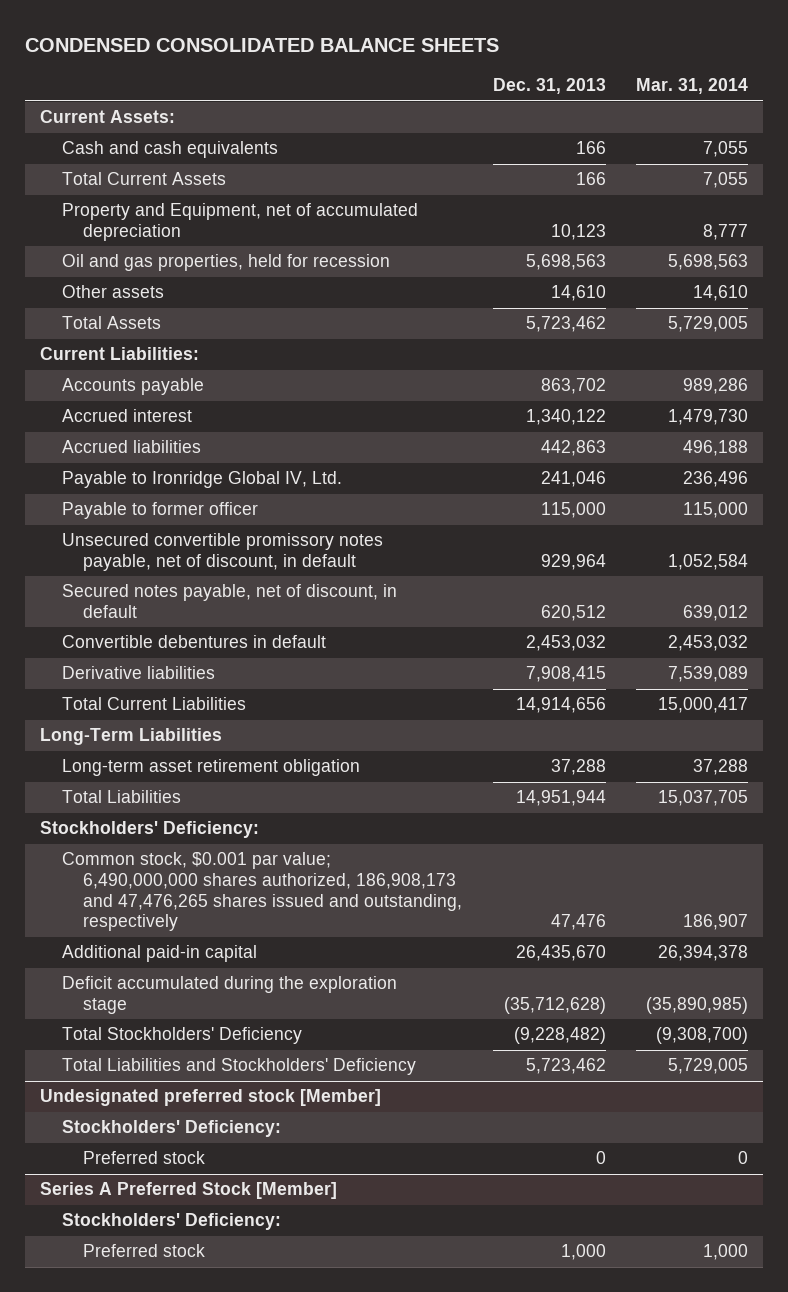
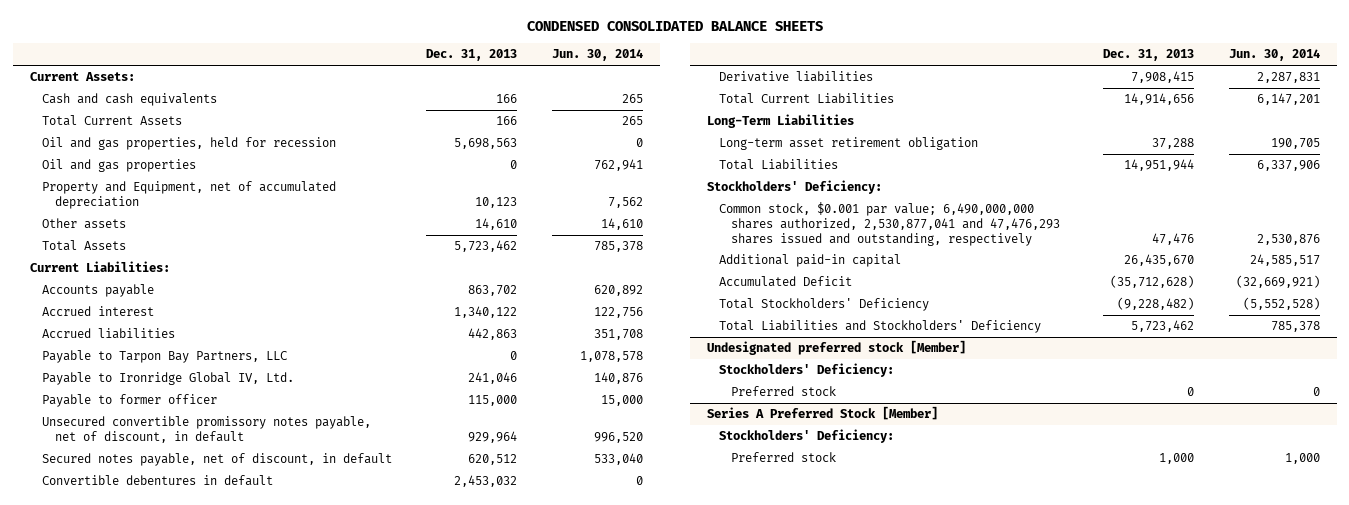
- | Dec. 31, 2013 | Mar. 31, 2014
+ | Dec. 31, 2013 | Jun. 30, 2014
+ Oil and gas properties | 0 | 762,941
moved down: Property and Equipment, net of accumulated depreciation | 10,123 | 7,562
+ Payable to Tarpon Bay Partners, LLC | 0 | 1,078,578
- Common stock, $0.001 par value; 6,490,000,000 shares authorized, 186,908,173 and 47,476,265 shares issued and outstanding, respectively | 47,476 | 186,907
+ Common stock, $0.001 par value; 6,490,000,000 shares authorized, 2,530,877,041 and 47,476,293 shares issued and outstanding, respectively | 47,476 | 2,530,876
- Deficit accumulated during the exploration stage | (35,712,628) | (35,890,985)
+ Accumulated Deficit | (35,712,628) | (32,669,921)

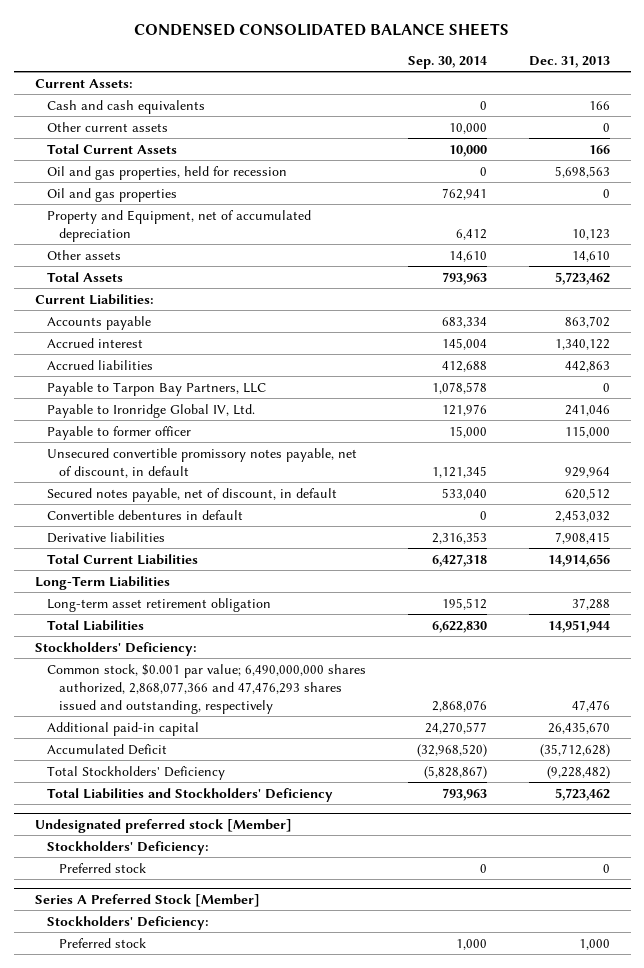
- | Dec. 31, 2013 | Jun. 30, 2014
+ | Sep. 30, 2014 | Dec. 31, 2013
+ Other current assets | 10,000 | 0
- Common stock, $0.001 par value; 6,490,000,000 shares authorized, 2,530,877,041 and 47,476,293 shares issued and outstanding, respectively | 47,476 | 2,530,876
+ Common stock, $0.001 par value; 6,490,000,000 shares authorized, 2,868,077,366 and 47,476,293 shares issued and outstanding, respectively | 2,868,076 | 47,476

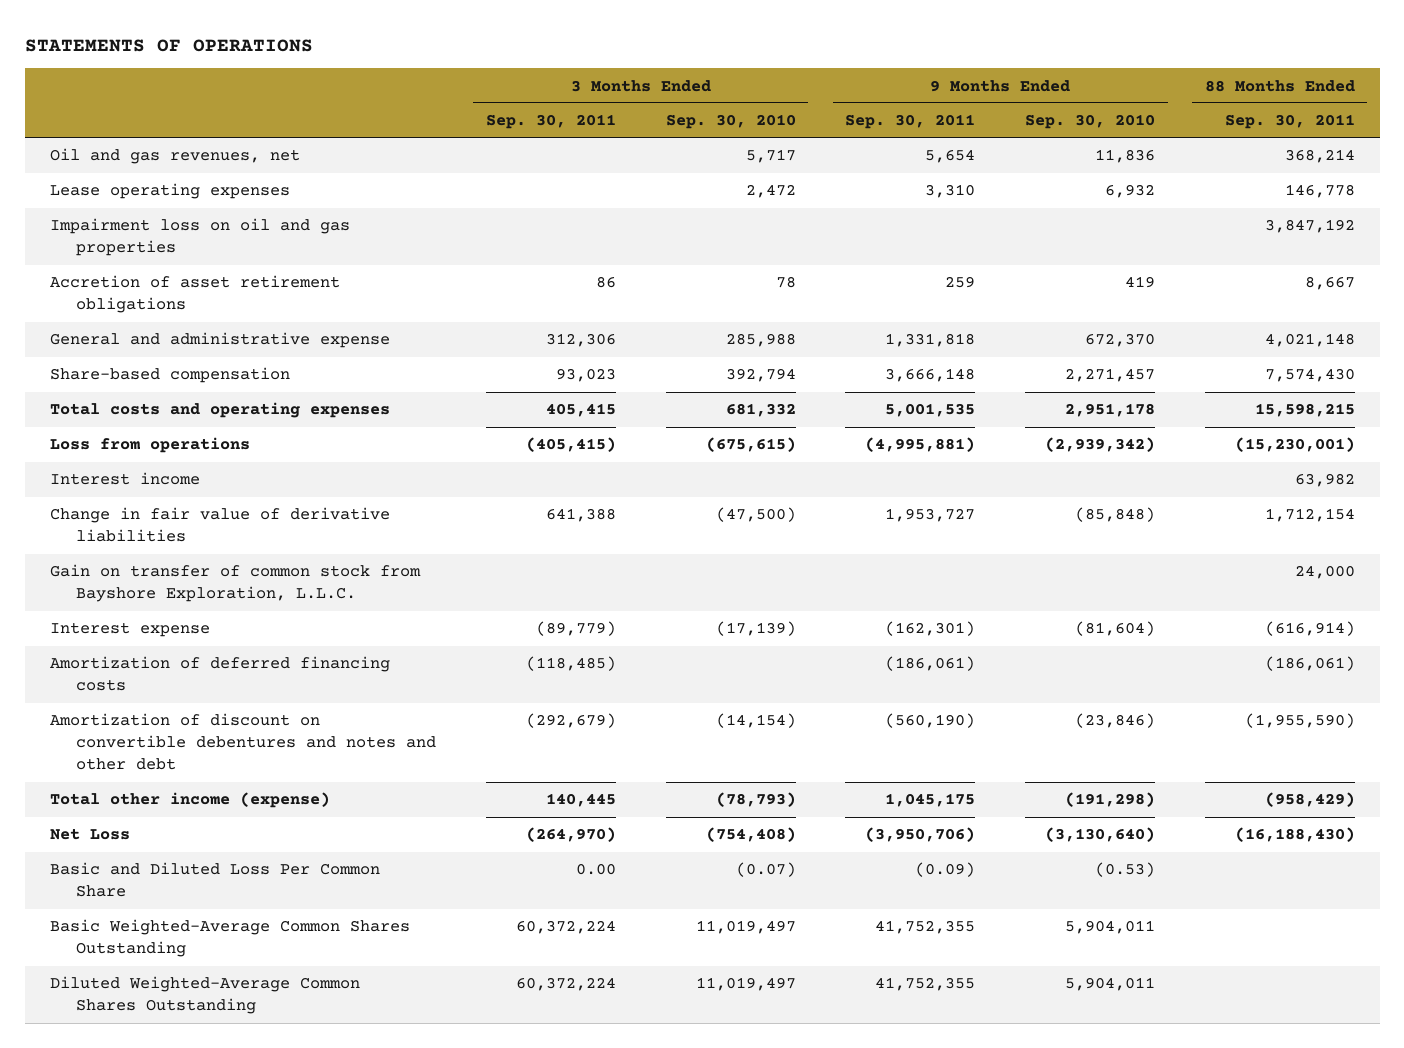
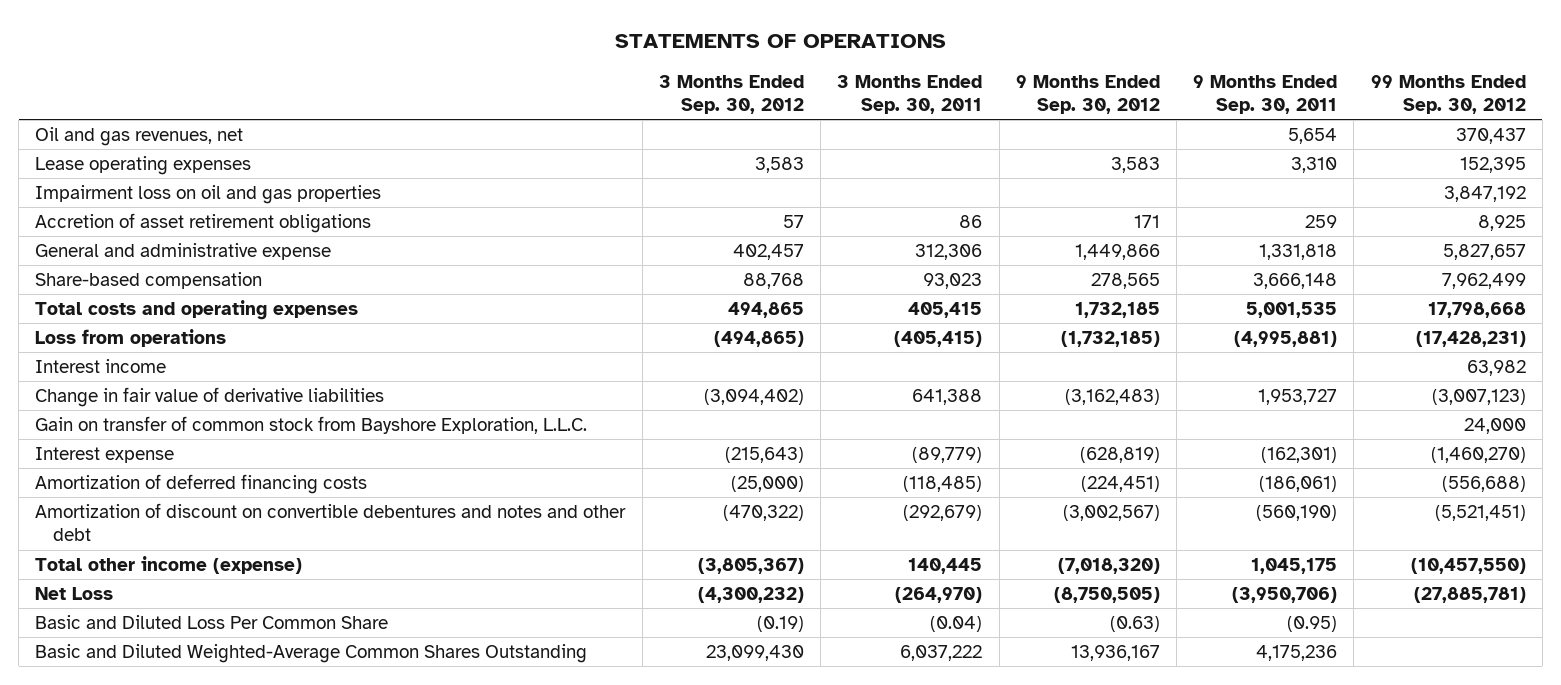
- | 3 Months Ended Sep. 30, 2011 | 3 Months Ended Sep. 30, 2010 | 9 Months Ended Sep. 30, 2011 | 9 Months Ended Sep. 30, 2010 | 88 Months Ended Sep. 30, 2011
+ | 3 Months Ended Sep. 30, 2012 | 3 Months Ended Sep. 30, 2011 | 9 Months Ended Sep. 30, 2012 | 9 Months Ended Sep. 30, 2011 | 99 Months Ended Sep. 30, 2012
- Basic and Diluted Loss Per Common Share | 0.00 | (0.07) | (0.09) | (0.53) |
- Basic Weighted-Average Common Shares Outstanding | 60,372,224 | 11,019,497 | 41,752,355 | 5,904,011 |
- Diluted Weighted-Average Common Shares Outstanding | 60,372,224 | 11,019,497 | 41,752,355 | 5,904,011 |
+ Basic and Diluted Loss Per Common Share | (0.19) | (0.04) | (0.63) | (0.95) |
+ Basic and Diluted Weighted-Average Common Shares Outstanding | 23,099,430 | 6,037,222 | 13,936,167 | 4,175,236 |

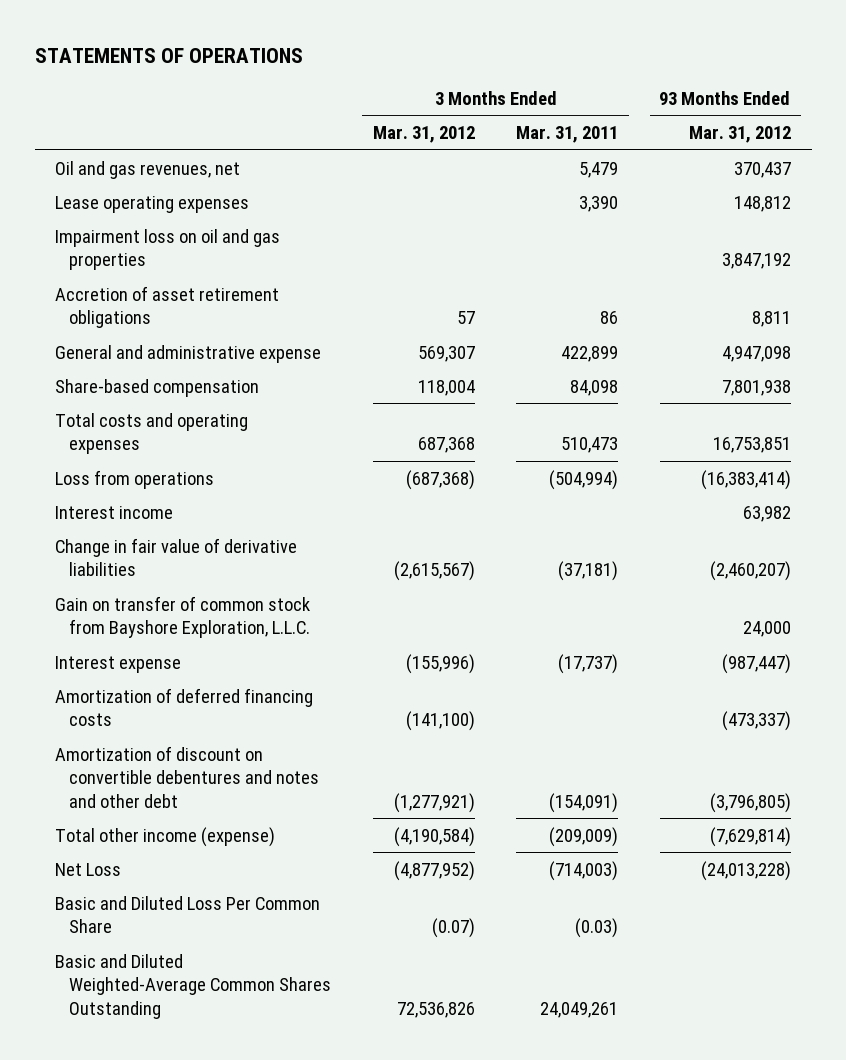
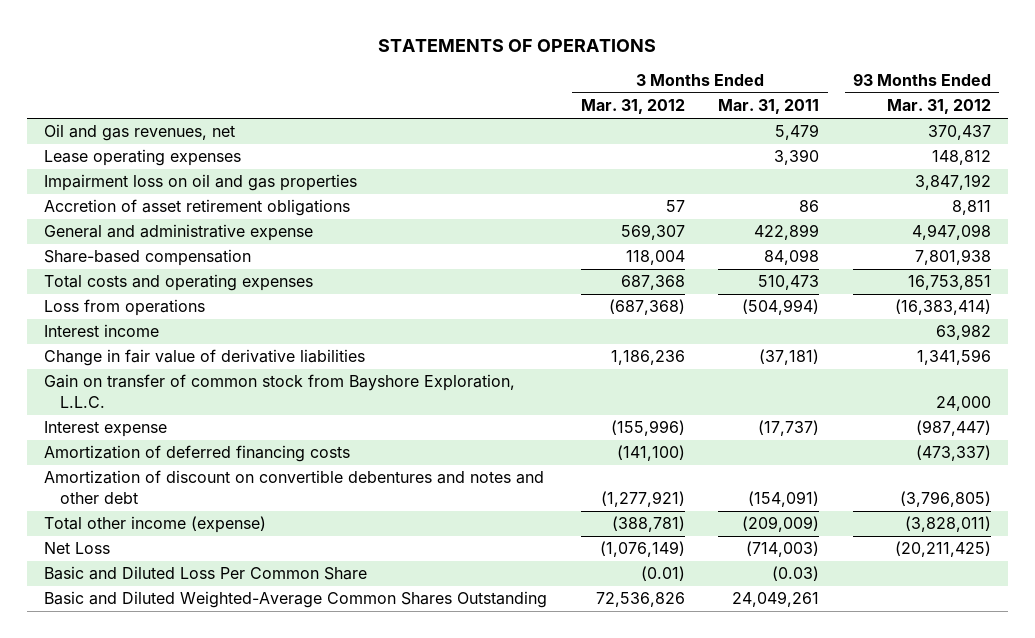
- Change in fair value of derivative liabilities | (2,615,567) | (37,181) | (2,460,207)
+ Change in fair value of derivative liabilities | 1,186,236 | (37,181) | 1,341,596
- Total other income (expense) | (4,190,584) | (209,009) | (7,629,814)
- Net Loss | (4,877,952) | (714,003) | (24,013,228)
- Basic and Diluted Loss Per Common Share | (0.07) | (0.03) |
+ Total other income (expense) | (388,781) | (209,009) | (3,828,011)
+ Net Loss | (1,076,149) | (714,003) | (20,211,425)
+ Basic and Diluted Loss Per Common Share | (0.01) | (0.03) |

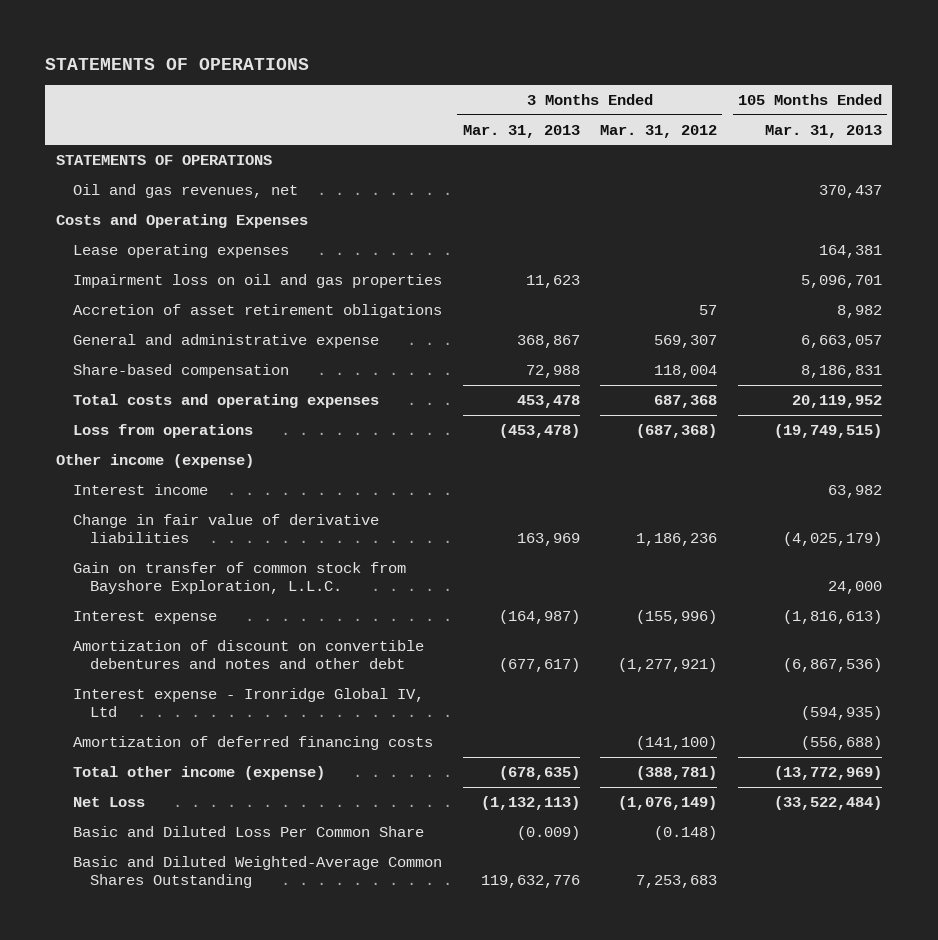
- | 3 Months Ended Mar. 31, 2012 | 3 Months Ended Mar. 31, 2011 | 93 Months Ended Mar. 31, 2012
+ | 3 Months Ended Mar. 31, 2013 | 3 Months Ended Mar. 31, 2012 | 105 Months Ended Mar. 31, 2013
+ STATEMENTS OF OPERATIONS
+ Costs and Operating Expenses
+ Other income (expense)
+ Interest expense - Ironridge Global IV, Ltd | | | (594,935)
moved down: Amortization of deferred financing costs | | (141,100) | (556,688)
- Basic and Diluted Loss Per Common Share | (0.01) | (0.03) |
- Basic and Diluted Weighted-Average Common Shares Outstanding | 72,536,826 | 24,049,261 |
+ Basic and Diluted Loss Per Common Share | (0.009) | (0.148) |
+ Basic and Diluted Weighted-Average Common Shares Outstanding | 119,632,776 | 7,253,683 |

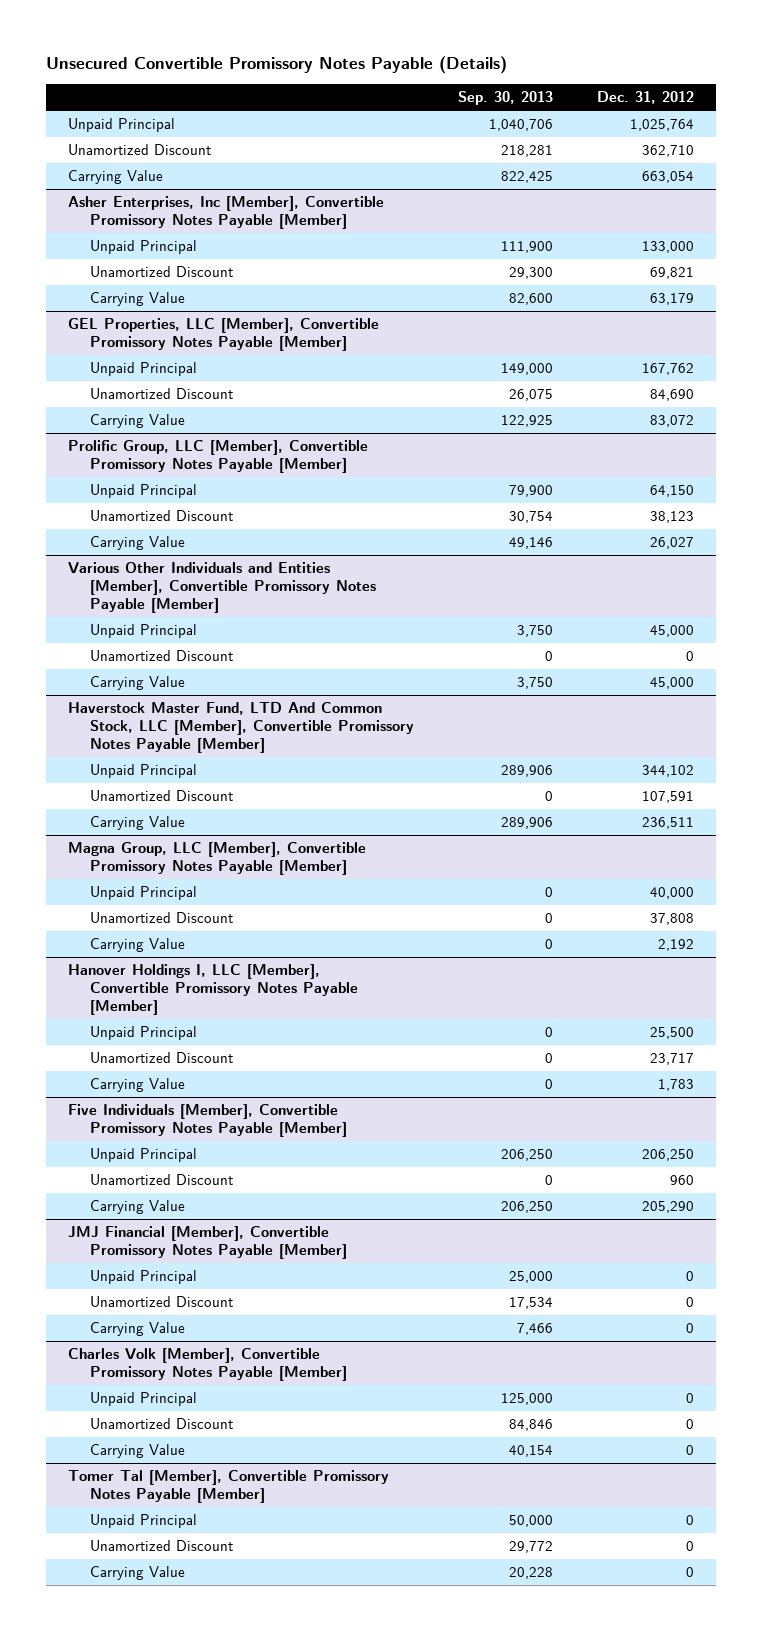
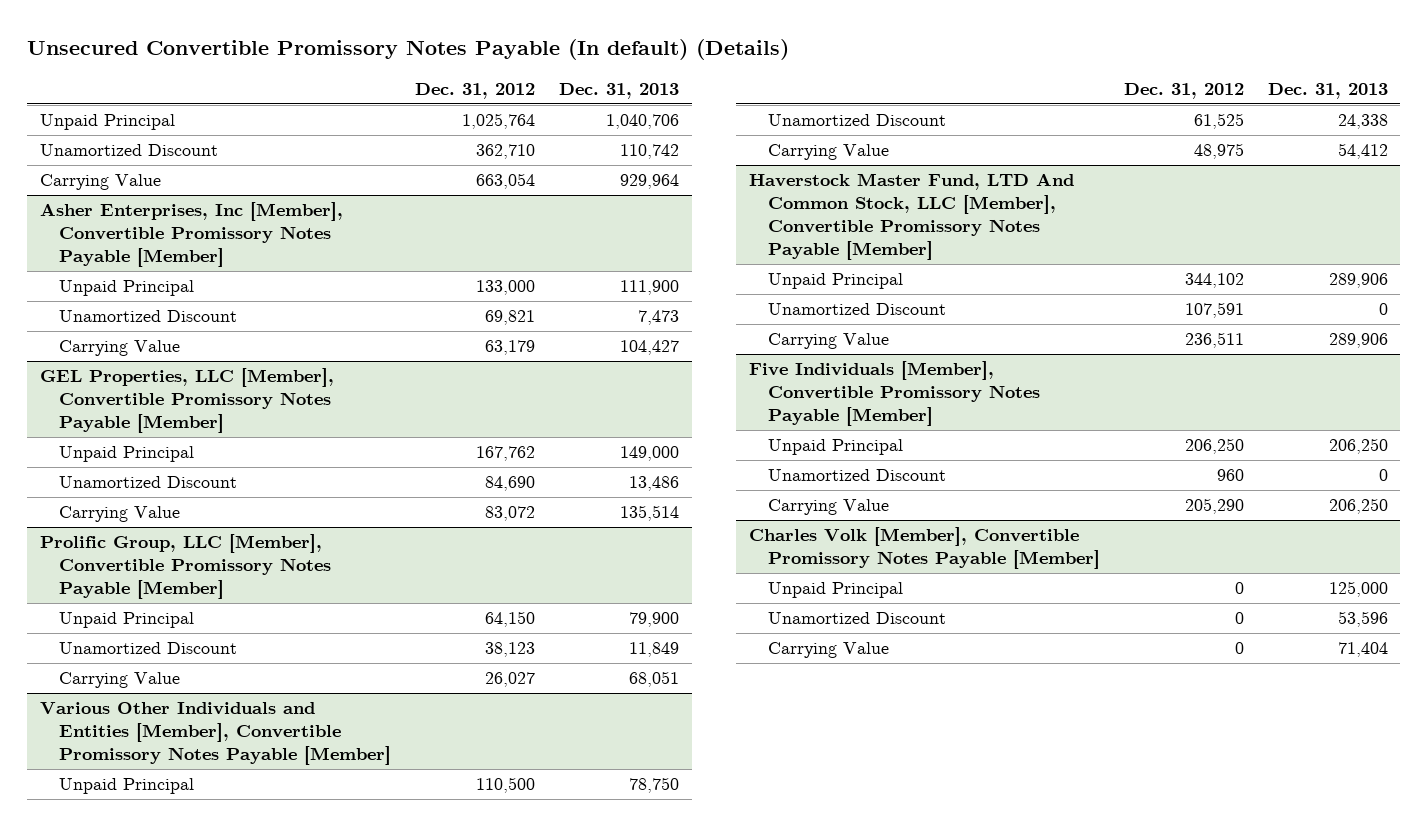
- Unsecured Convertible Promissory Notes Payable (Details)
+ Unsecured Convertible Promissory Notes Payable (In default) (Details)
- | Sep. 30, 2013 | Dec. 31, 2012
+ | Dec. 31, 2012 | Dec. 31, 2013
@ Various Other Individuals and Entities [Member], Convertible Promissory Notes Payable [Member]
- Unpaid Principal | 3,750 | 45,000
- Unamortized Discount | 0 | 0
- Carrying Value | 3,750 | 45,000
+ Unpaid Principal | 110,500 | 78,750
+ Unamortized Discount | 61,525 | 24,338
+ Carrying Value | 48,975 | 54,412
- Magna Group, LLC [Member], Convertible Promissory Notes Payable [Member]
- Unpaid Principal | 0 | 40,000
- Unamortized Discount | 0 | 37,808
- Carrying Value | 0 | 2,192
- Hanover Holdings I, LLC [Member], Convertible Promissory Notes Payable [Member]
- Unpaid Principal | 0 | 25,500
- Unamortized Discount | 0 | 23,717
- Carrying Value | 0 | 1,783
- JMJ Financial [Member], Convertible Promissory Notes Payable [Member]
- Unpaid Principal | 25,000 | 0
- Unamortized Discount | 17,534 | 0
- Carrying Value | 7,466 | 0
- Tomer Tal [Member], Convertible Promissory Notes Payable [Member]
- Unpaid Principal | 50,000 | 0
- Unamortized Discount | 29,772 | 0
- Carrying Value | 20,228 | 0

